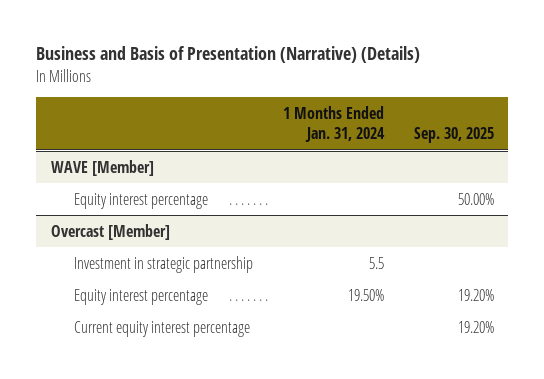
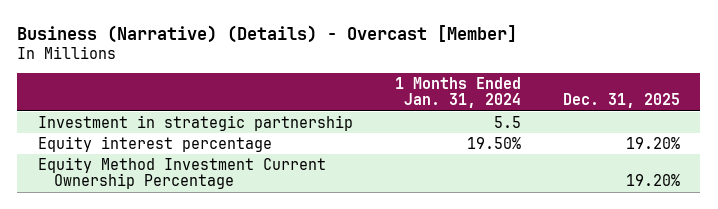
- Business and Basis of Presentation (Narrative) (Details)
+ Business (Narrative) (Details) - Overcast [Member]
- | 1 Months Ended Jan. 31, 2024 | Sep. 30, 2025
+ | 1 Months Ended Jan. 31, 2024 | Dec. 31, 2025
- WAVE [Member]
- Equity interest percentage | | 50.00%
- Overcast [Member]
- Current equity interest percentage | | 19.20%
+ Equity Method Investment Current Ownership Percentage | | 19.20%

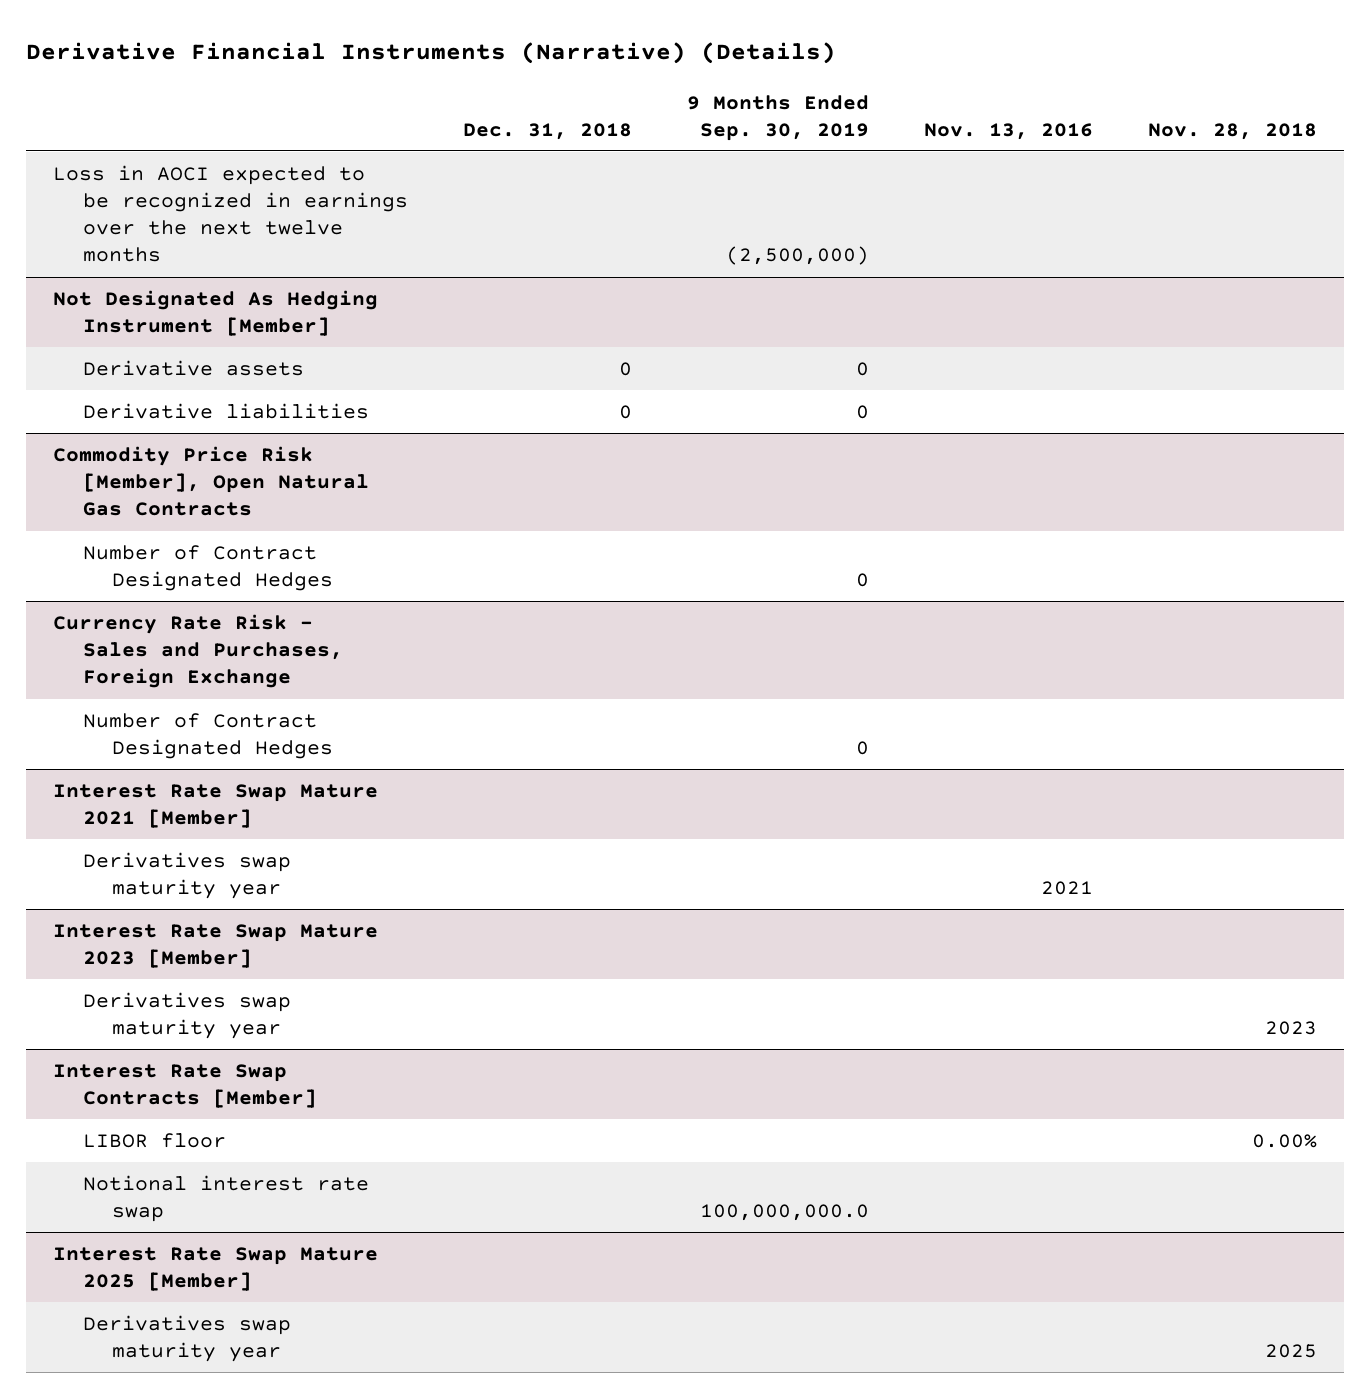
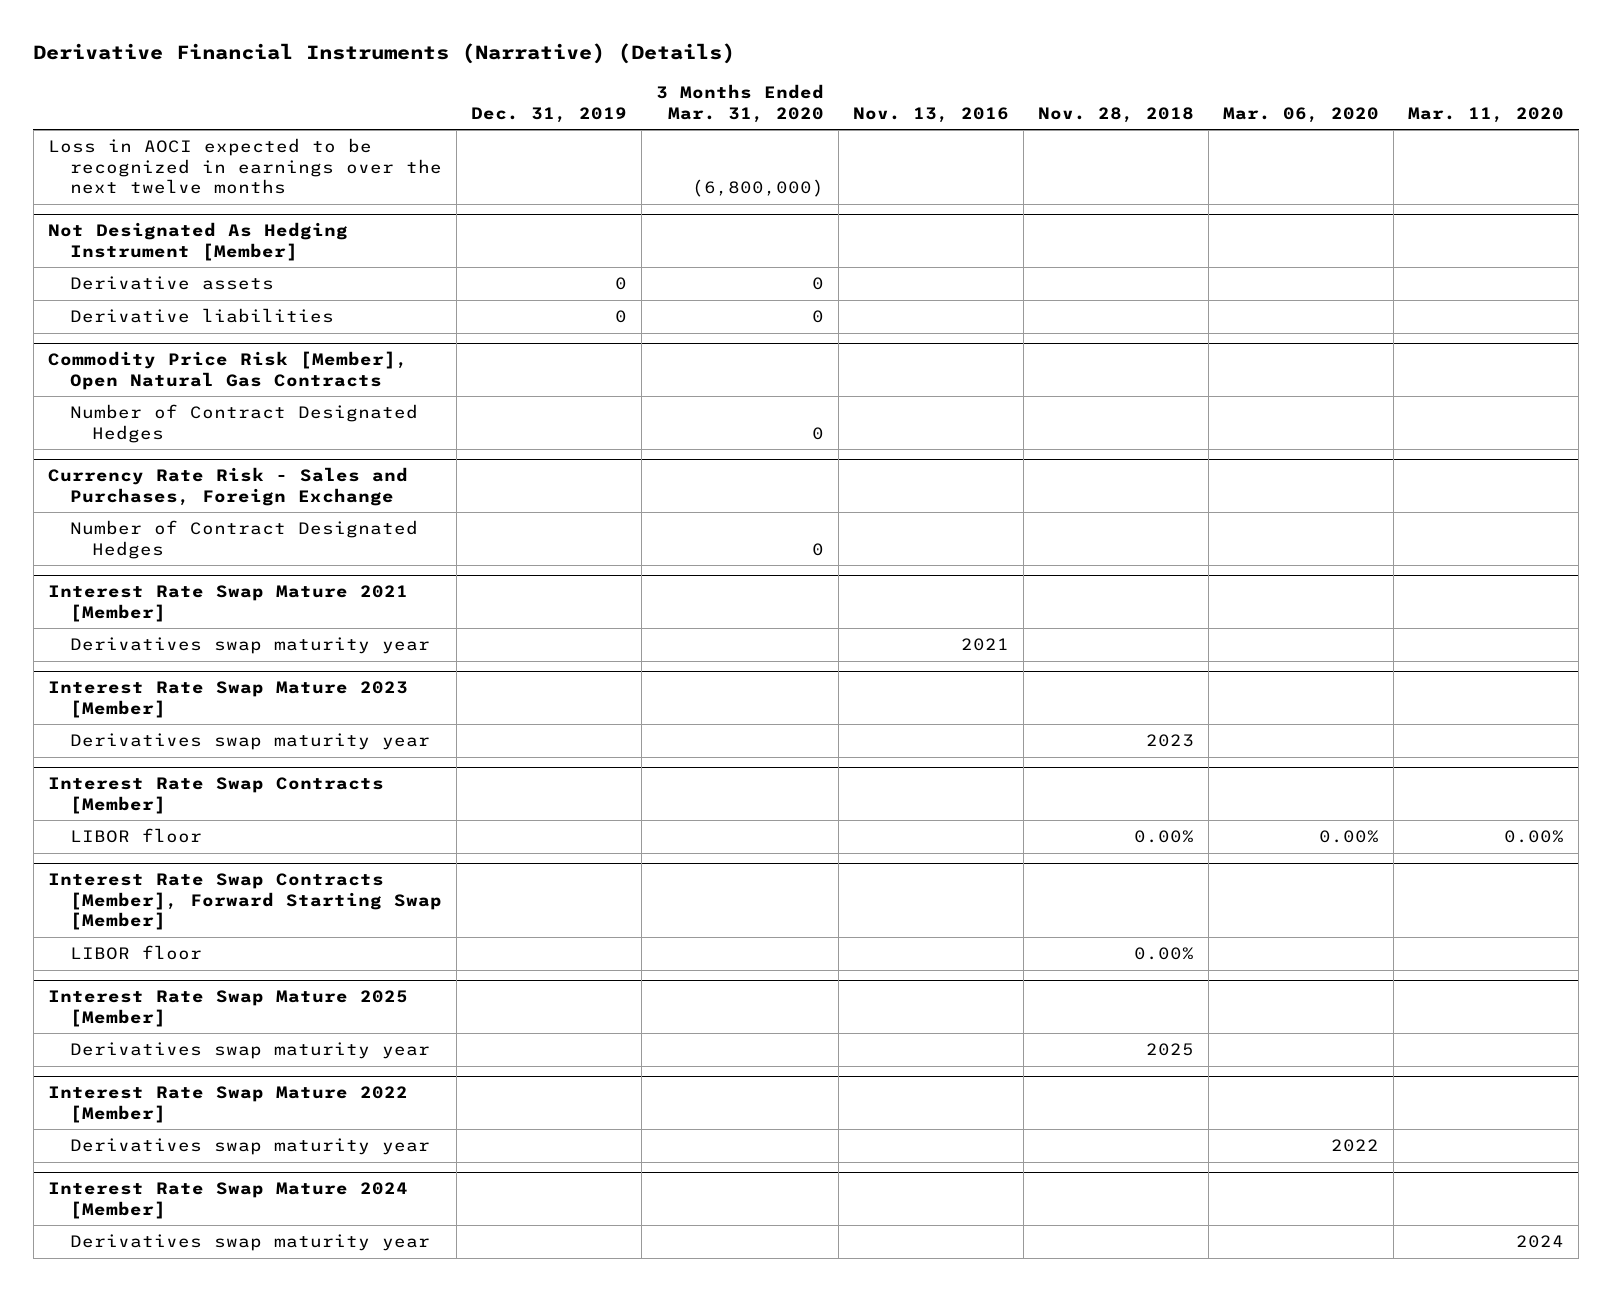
- | Dec. 31, 2018 | 9 Months Ended Sep. 30, 2019 | Nov. 13, 2016 | Nov. 28, 2018
+ | Dec. 31, 2019 | 3 Months Ended Mar. 31, 2020 | Nov. 13, 2016 | Nov. 28, 2018 | Mar. 06, 2020 | Mar. 11, 2020
@ Interest Rate Swap Contracts [Member]
- Notional interest rate swap | | 100,000,000.0 | |
+ Interest Rate Swap Contracts [Member], Forward Starting Swap [Member]
+ LIBOR floor | | | | 0.00% | |
+ Interest Rate Swap Mature 2022 [Member]
+ Derivatives swap maturity year | | | | | 2022 |
+ Interest Rate Swap Mature 2024 [Member]
+ Derivatives swap maturity year | | | | | | 2024

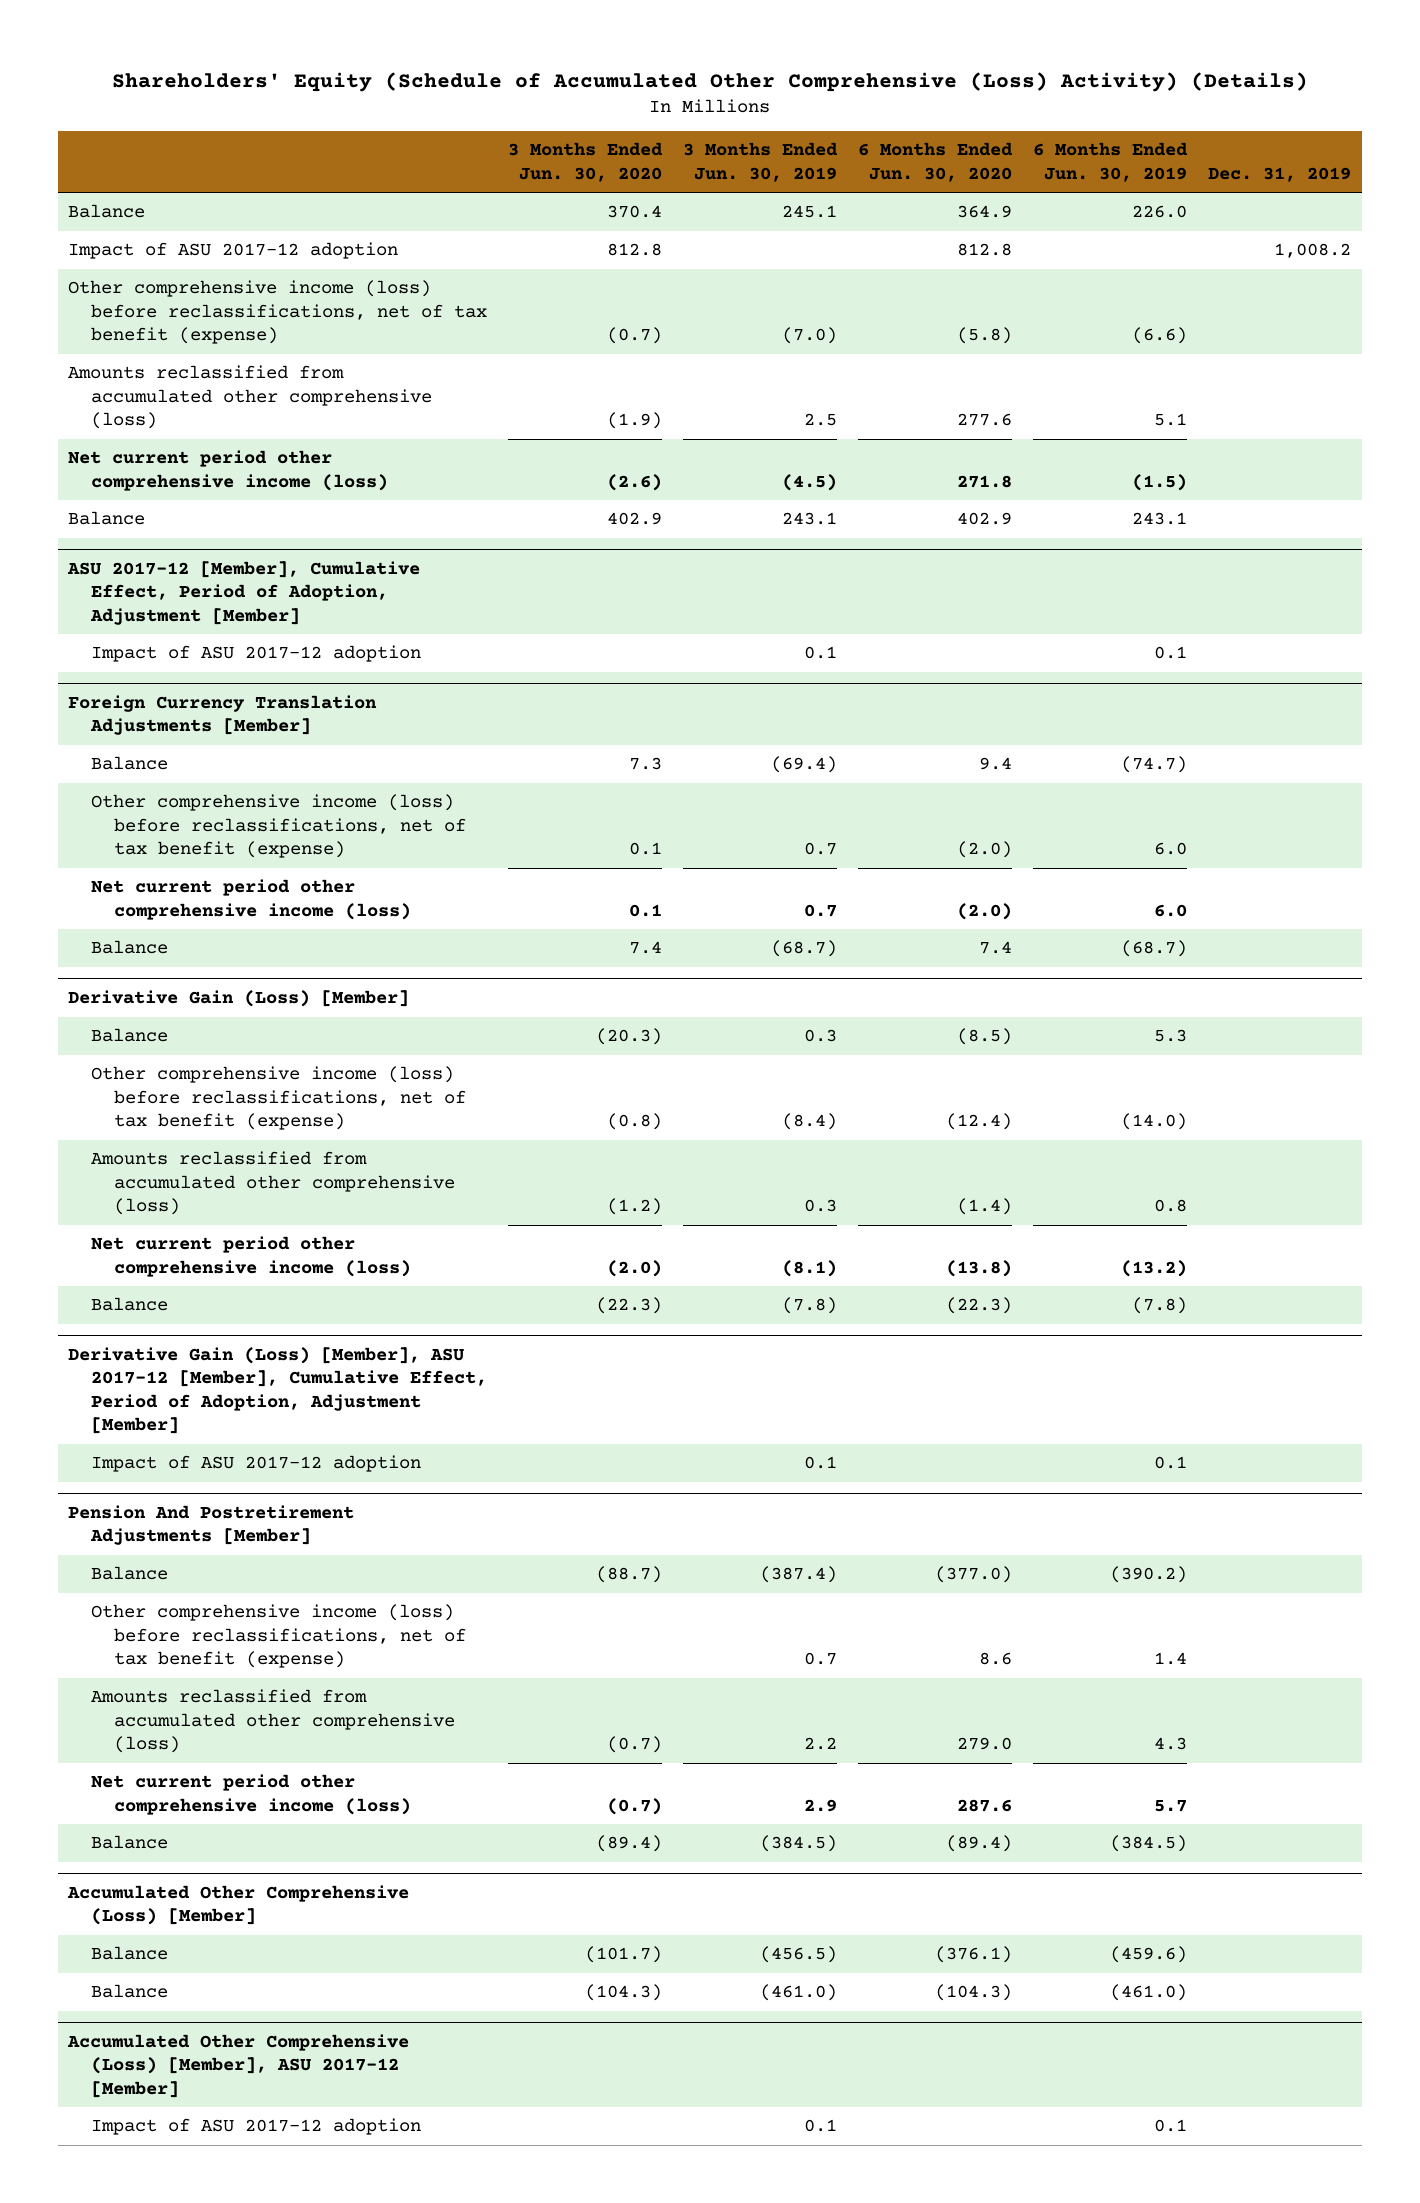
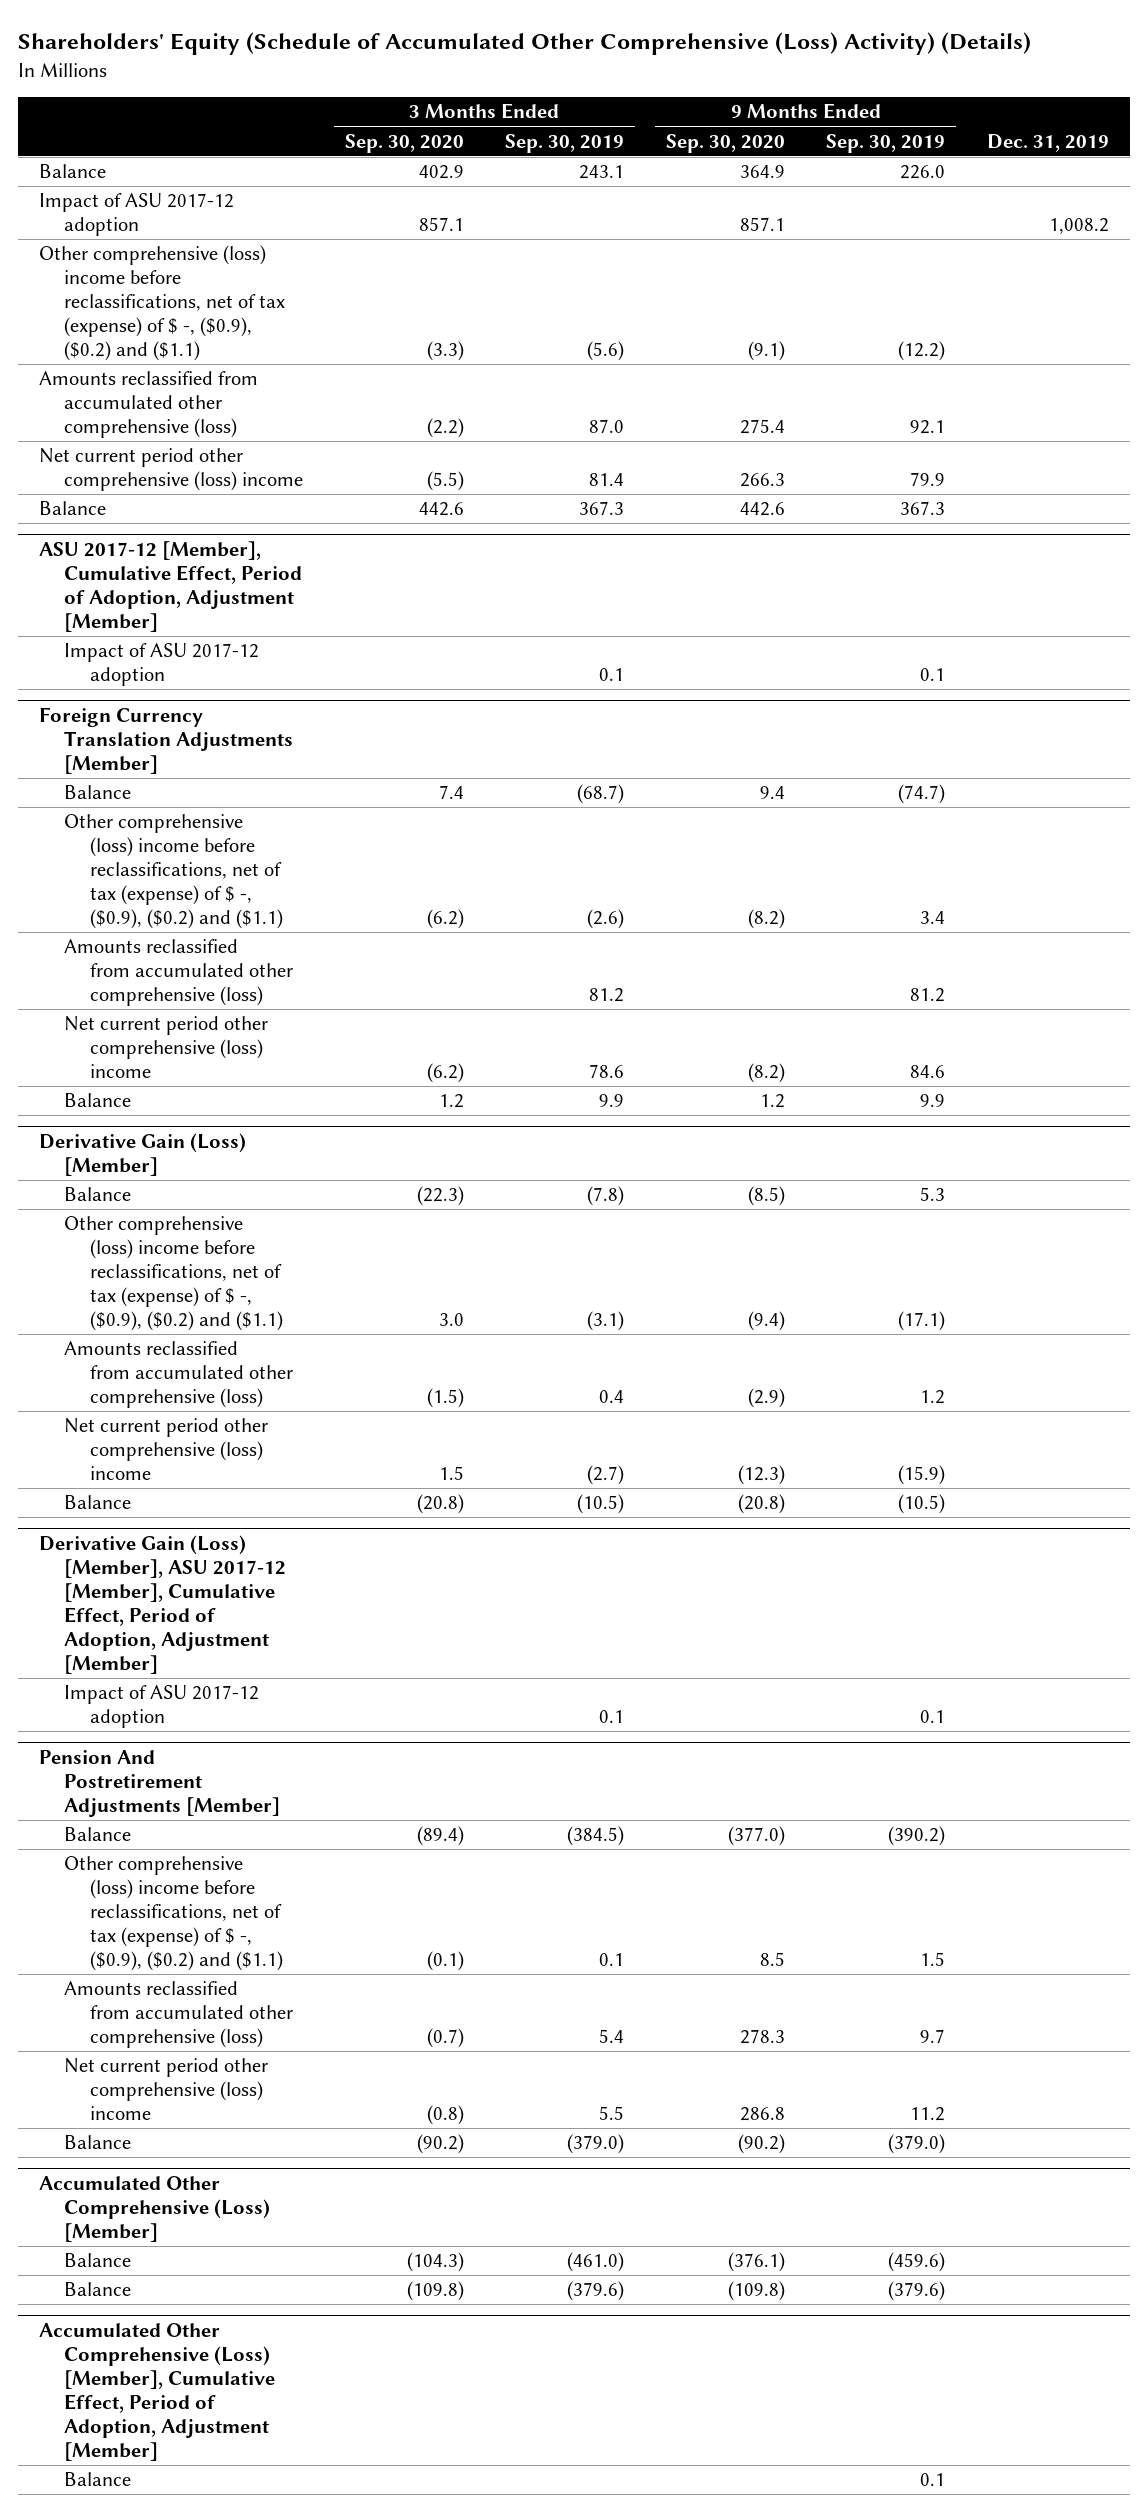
- | 3 Months Ended Jun. 30, 2020 | 3 Months Ended Jun. 30, 2019 | 6 Months Ended Jun. 30, 2020 | 6 Months Ended Jun. 30, 2019 | Dec. 31, 2019
+ | 3 Months Ended Sep. 30, 2020 | 3 Months Ended Sep. 30, 2019 | 9 Months Ended Sep. 30, 2020 | 9 Months Ended Sep. 30, 2019 | Dec. 31, 2019
- Other comprehensive income (loss) before reclassifications, net of tax benefit (expense) | (0.7) | (7.0) | (5.8) | (6.6) |
+ Other comprehensive (loss) income before reclassifications, net of tax (expense) of $ -, ($0.9), ($0.2) and ($1.1) | (3.3) | (5.6) | (9.1) | (12.2) |
- Net current period other comprehensive income (loss) | (2.6) | (4.5) | 271.8 | (1.5) |
+ Net current period other comprehensive (loss) income | (5.5) | 81.4 | 266.3 | 79.9 |
@ Foreign Currency Translation Adjustments [Member]
- Other comprehensive income (loss) before reclassifications, net of tax benefit (expense) | 0.1 | 0.7 | (2.0) | 6.0 |
- Net current period other comprehensive income (loss) | 0.1 | 0.7 | (2.0) | 6.0 |
+ Other comprehensive (loss) income before reclassifications, net of tax (expense) of $ -, ($0.9), ($0.2) and ($1.1) | (6.2) | (2.6) | (8.2) | 3.4 |
+ Amounts reclassified from accumulated other comprehensive (loss) | | 81.2 | | 81.2 |
+ Net current period other comprehensive (loss) income | (6.2) | 78.6 | (8.2) | 84.6 |
@ Derivative Gain (Loss) [Member]
- Other comprehensive income (loss) before reclassifications, net of tax benefit (expense) | (0.8) | (8.4) | (12.4) | (14.0) |
+ Other comprehensive (loss) income before reclassifications, net of tax (expense) of $ -, ($0.9), ($0.2) and ($1.1) | 3.0 | (3.1) | (9.4) | (17.1) |
- Net current period other comprehensive income (loss) | (2.0) | (8.1) | (13.8) | (13.2) |
+ Net current period other comprehensive (loss) income | 1.5 | (2.7) | (12.3) | (15.9) |
@ Pension And Postretirement Adjustments [Member]
- Other comprehensive income (loss) before reclassifications, net of tax benefit (expense) | | 0.7 | 8.6 | 1.4 |
+ Other comprehensive (loss) income before reclassifications, net of tax (expense) of $ -, ($0.9), ($0.2) and ($1.1) | (0.1) | 0.1 | 8.5 | 1.5 |
- Net current period other comprehensive income (loss) | (0.7) | 2.9 | 287.6 | 5.7 |
+ Net current period other comprehensive (loss) income | (0.8) | 5.5 | 286.8 | 11.2 |
- Accumulated Other Comprehensive (Loss) [Member], ASU 2017-12 [Member]
- Impact of ASU 2017-12 adoption | | 0.1 | | 0.1 |
+ Accumulated Other Comprehensive (Loss) [Member], Cumulative Effect, Period of Adoption, Adjustment [Member]
+ Balance | | | | 0.1 |

